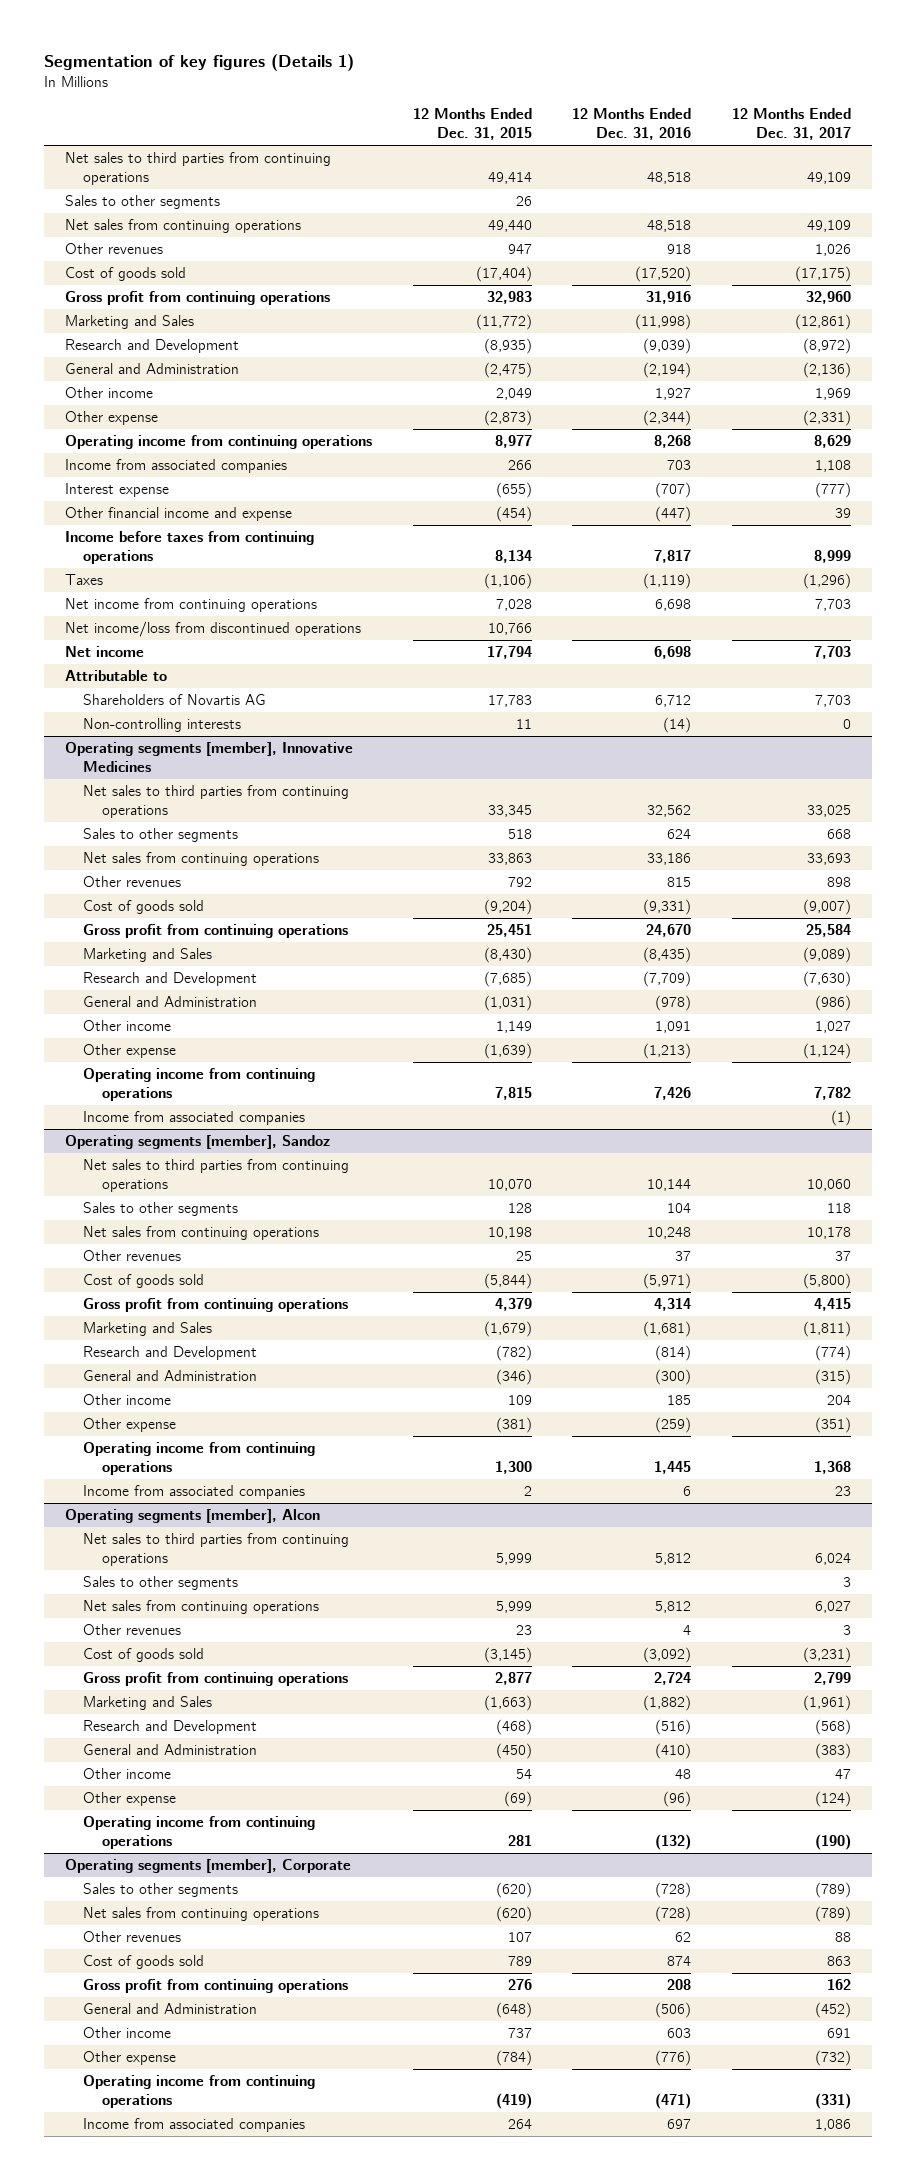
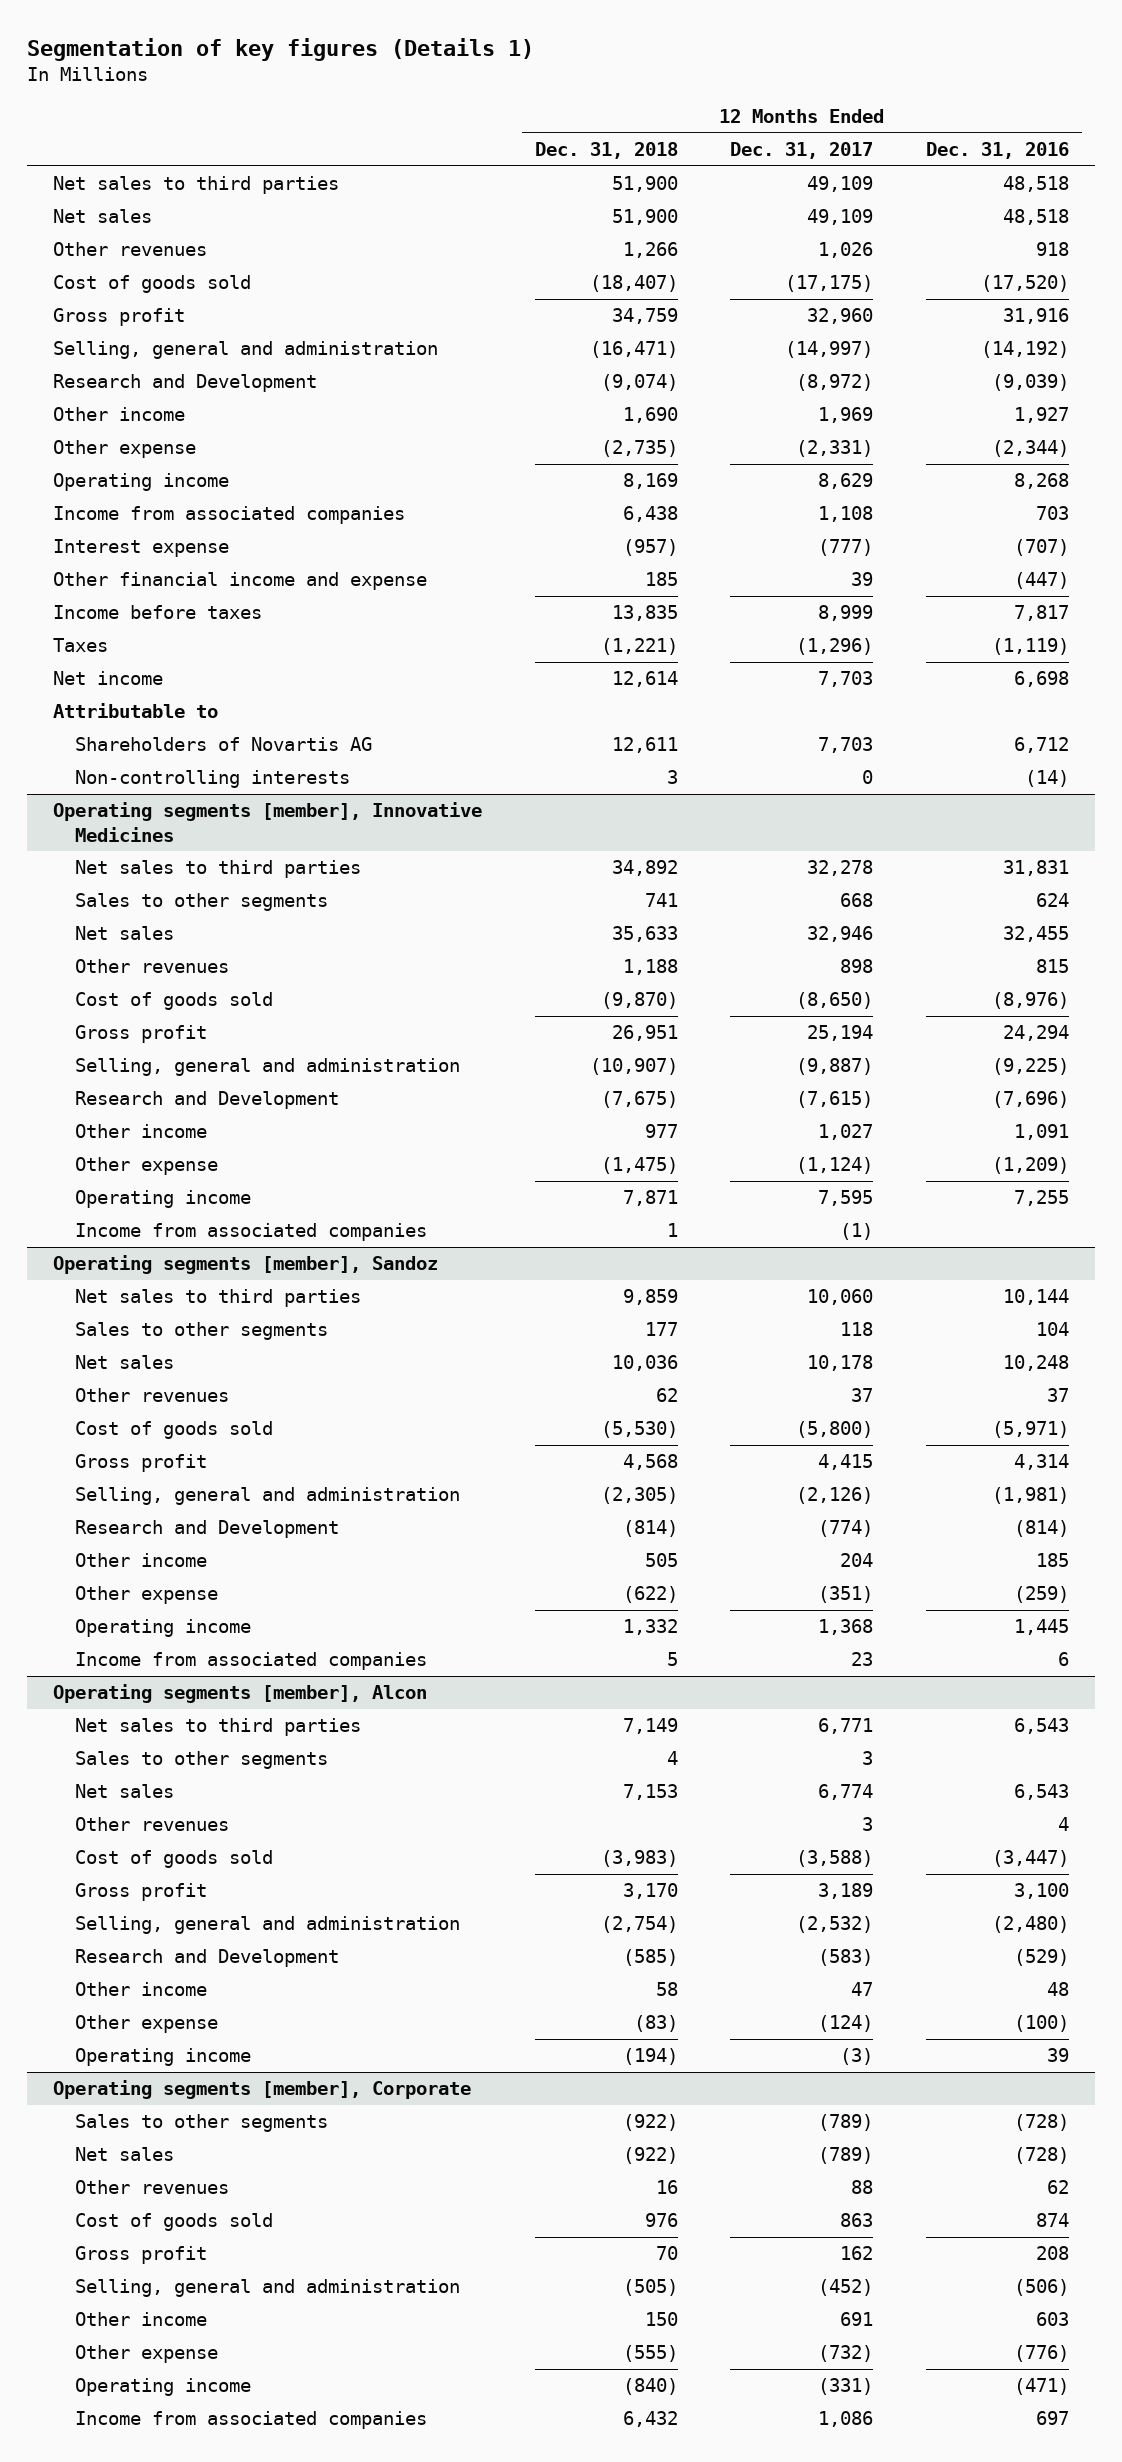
- | 12 Months Ended Dec. 31, 2015 | 12 Months Ended Dec. 31, 2016 | 12 Months Ended Dec. 31, 2017
+ | 12 Months Ended Dec. 31, 2018 | 12 Months Ended Dec. 31, 2017 | 12 Months Ended Dec. 31, 2016
- Net sales to third parties from continuing operations | 49,414 | 48,518 | 49,109
- Sales to other segments | 26 | |
- Net sales from continuing operations | 49,440 | 48,518 | 49,109
+ Net sales to third parties | 51,900 | 49,109 | 48,518
+ Net sales | 51,900 | 49,109 | 48,518
- Gross profit from continuing operations | 32,983 | 31,916 | 32,960
- Marketing and Sales | (11,772) | (11,998) | (12,861)
+ Gross profit | 34,759 | 32,960 | 31,916
+ Selling, general and administration | (16,471) | (14,997) | (14,192)
- General and Administration | (2,475) | (2,194) | (2,136)
- Operating income from continuing operations | 8,977 | 8,268 | 8,629
+ Operating income | 8,169 | 8,629 | 8,268
- Income before taxes from continuing operations | 8,134 | 7,817 | 8,999
+ Income before taxes | 13,835 | 8,999 | 7,817
- Net income from continuing operations | 7,028 | 6,698 | 7,703
- Net income/loss from discontinued operations | 10,766 | |
@ Operating segments [member], Innovative Medicines
- Net sales to third parties from continuing operations | 33,345 | 32,562 | 33,025
+ Net sales to third parties | 34,892 | 32,278 | 31,831
- Net sales from continuing operations | 33,863 | 33,186 | 33,693
+ Net sales | 35,633 | 32,946 | 32,455
- Cost of goods sold | (9,204) | (9,331) | (9,007)
- Gross profit from continuing operations | 25,451 | 24,670 | 25,584
- Marketing and Sales | (8,430) | (8,435) | (9,089)
- Research and Development | (7,685) | (7,709) | (7,630)
- General and Administration | (1,031) | (978) | (986)
+ Cost of goods sold | (9,870) | (8,650) | (8,976)
+ Gross profit | 26,951 | 25,194 | 24,294
+ Selling, general and administration | (10,907) | (9,887) | (9,225)
+ Research and Development | (7,675) | (7,615) | (7,696)
- Other expense | (1,639) | (1,213) | (1,124)
- Operating income from continuing operations | 7,815 | 7,426 | 7,782
+ Other expense | (1,475) | (1,124) | (1,209)
+ Operating income | 7,871 | 7,595 | 7,255
@ Operating segments [member], Sandoz
- Net sales to third parties from continuing operations | 10,070 | 10,144 | 10,060
+ Net sales to third parties | 9,859 | 10,060 | 10,144
- Net sales from continuing operations | 10,198 | 10,248 | 10,178
+ Net sales | 10,036 | 10,178 | 10,248
- Gross profit from continuing operations | 4,379 | 4,314 | 4,415
- Marketing and Sales | (1,679) | (1,681) | (1,811)
+ Gross profit | 4,568 | 4,415 | 4,314
+ Selling, general and administration | (2,305) | (2,126) | (1,981)
- General and Administration | (346) | (300) | (315)
- Operating income from continuing operations | 1,300 | 1,445 | 1,368
+ Operating income | 1,332 | 1,368 | 1,445
@ Operating segments [member], Alcon
- Net sales to third parties from continuing operations | 5,999 | 5,812 | 6,024
+ Net sales to third parties | 7,149 | 6,771 | 6,543
- Net sales from continuing operations | 5,999 | 5,812 | 6,027
+ Net sales | 7,153 | 6,774 | 6,543
- Cost of goods sold | (3,145) | (3,092) | (3,231)
- Gross profit from continuing operations | 2,877 | 2,724 | 2,799
- Marketing and Sales | (1,663) | (1,882) | (1,961)
- Research and Development | (468) | (516) | (568)
- General and Administration | (450) | (410) | (383)
+ Cost of goods sold | (3,983) | (3,588) | (3,447)
+ Gross profit | 3,170 | 3,189 | 3,100
+ Selling, general and administration | (2,754) | (2,532) | (2,480)
+ Research and Development | (585) | (583) | (529)
- Other expense | (69) | (96) | (124)
- Operating income from continuing operations | 281 | (132) | (190)
+ Other expense | (83) | (124) | (100)
+ Operating income | (194) | (3) | 39
@ Operating segments [member], Corporate
- Net sales from continuing operations | (620) | (728) | (789)
+ Net sales | (922) | (789) | (728)
- Gross profit from continuing operations | 276 | 208 | 162
- General and Administration | (648) | (506) | (452)
+ Gross profit | 70 | 162 | 208
+ Selling, general and administration | (505) | (452) | (506)
- Operating income from continuing operations | (419) | (471) | (331)
+ Operating income | (840) | (331) | (471)

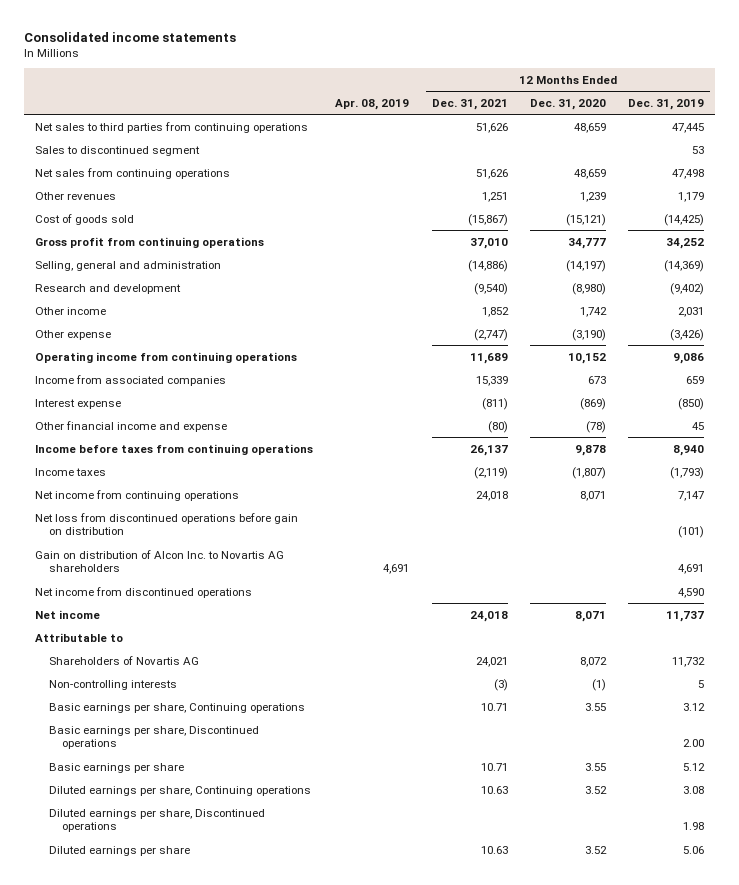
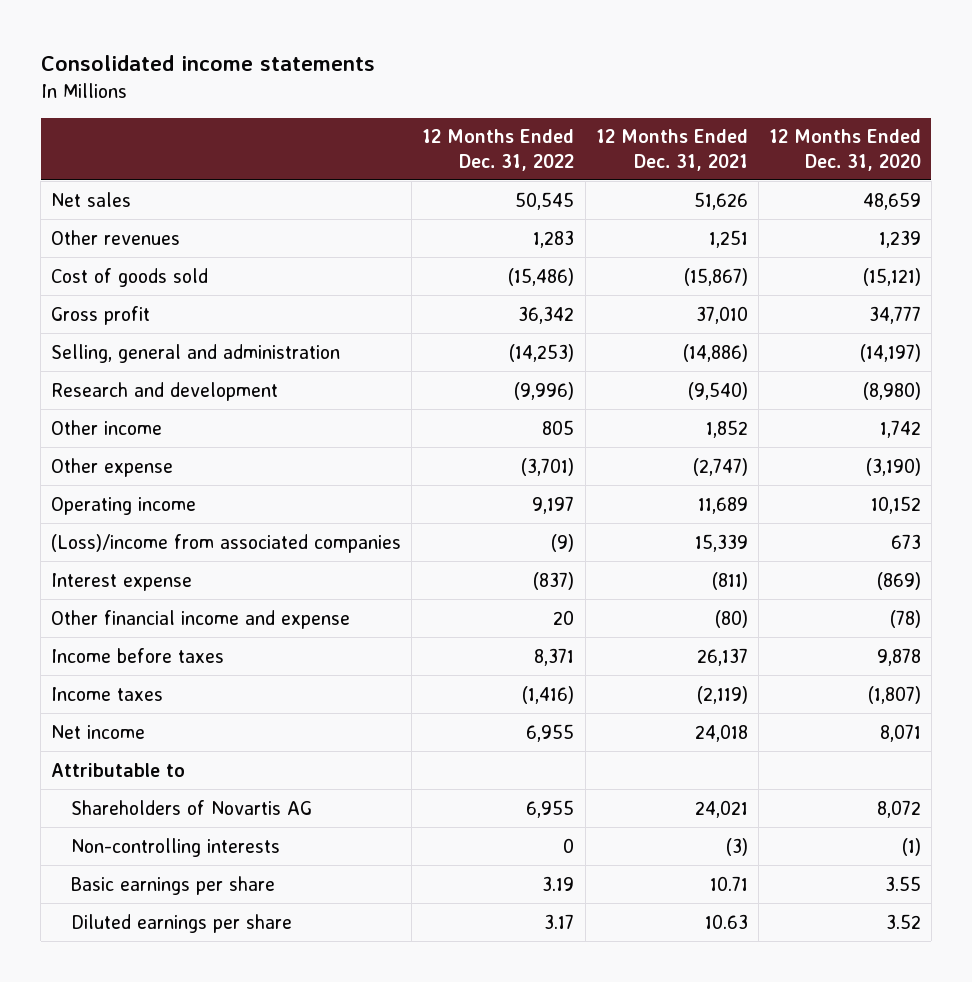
- | Apr. 08, 2019 | 12 Months Ended Dec. 31, 2021 | 12 Months Ended Dec. 31, 2020 | 12 Months Ended Dec. 31, 2019
+ | 12 Months Ended Dec. 31, 2022 | 12 Months Ended Dec. 31, 2021 | 12 Months Ended Dec. 31, 2020
- Net sales to third parties from continuing operations | | 51,626 | 48,659 | 47,445
- Sales to discontinued segment | | | | 53
- Net sales from continuing operations | | 51,626 | 48,659 | 47,498
+ Net sales | 50,545 | 51,626 | 48,659
- Gross profit from continuing operations | | 37,010 | 34,777 | 34,252
+ Gross profit | 36,342 | 37,010 | 34,777
- Operating income from continuing operations | | 11,689 | 10,152 | 9,086
- Income from associated companies | | 15,339 | 673 | 659
+ Operating income | 9,197 | 11,689 | 10,152
+ (Loss)/income from associated companies | (9) | 15,339 | 673
- Income before taxes from continuing operations | | 26,137 | 9,878 | 8,940
+ Income before taxes | 8,371 | 26,137 | 9,878
- Net income from continuing operations | | 24,018 | 8,071 | 7,147
- Net loss from discontinued operations before gain on distribution | | | | (101)
- Gain on distribution of Alcon Inc. to Novartis AG shareholders | 4,691 | | | 4,691
- Net income from discontinued operations | | | | 4,590
- Basic earnings per share, Continuing operations | | 10.71 | 3.55 | 3.12
- Basic earnings per share, Discontinued operations | | | | 2.00
- Diluted earnings per share, Continuing operations | | 10.63 | 3.52 | 3.08
- Diluted earnings per share, Discontinued operations | | | | 1.98

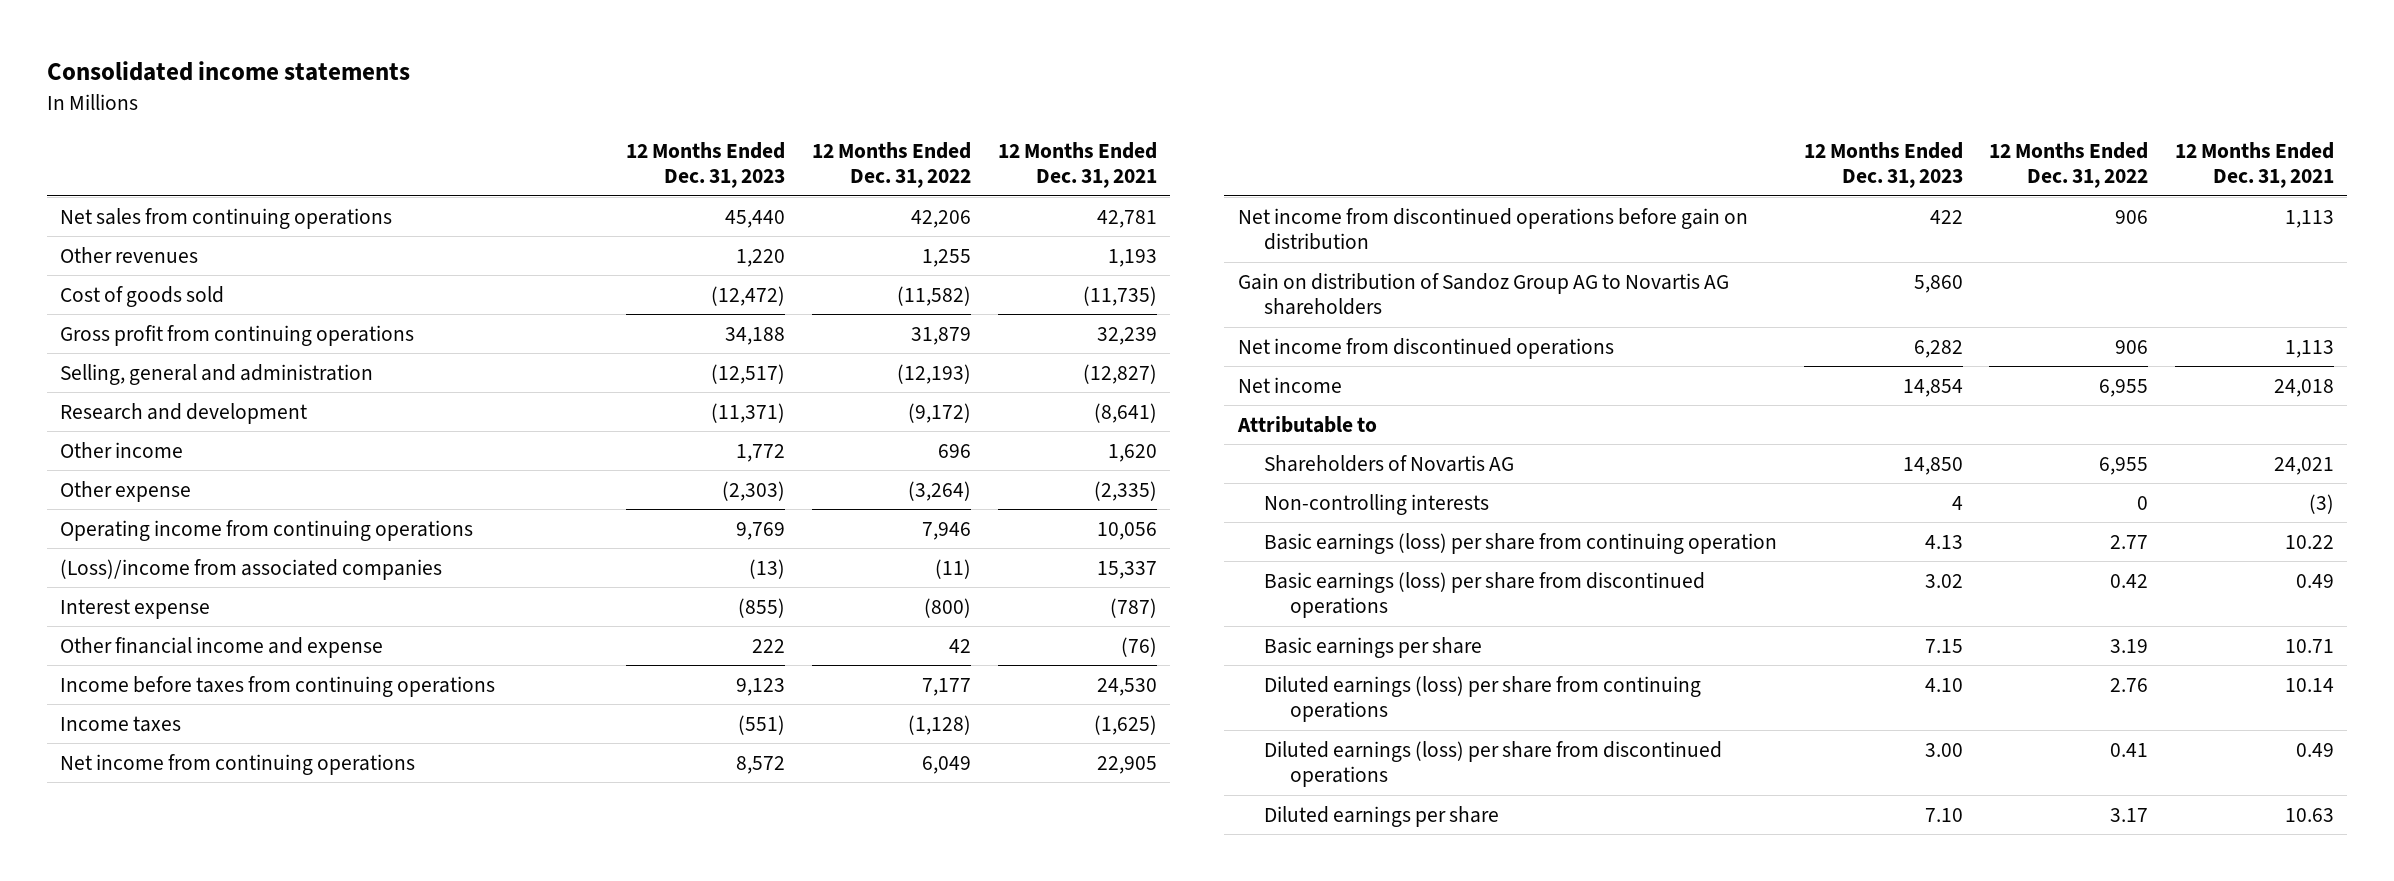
- | 12 Months Ended Dec. 31, 2022 | 12 Months Ended Dec. 31, 2021 | 12 Months Ended Dec. 31, 2020
+ | 12 Months Ended Dec. 31, 2023 | 12 Months Ended Dec. 31, 2022 | 12 Months Ended Dec. 31, 2021
- Net sales | 50,545 | 51,626 | 48,659
- Other revenues | 1,283 | 1,251 | 1,239
- Cost of goods sold | (15,486) | (15,867) | (15,121)
- Gross profit | 36,342 | 37,010 | 34,777
- Selling, general and administration | (14,253) | (14,886) | (14,197)
- Research and development | (9,996) | (9,540) | (8,980)
- Other income | 805 | 1,852 | 1,742
- Other expense | (3,701) | (2,747) | (3,190)
- Operating income | 9,197 | 11,689 | 10,152
- (Loss)/income from associated companies | (9) | 15,339 | 673
- Interest expense | (837) | (811) | (869)
- Other financial income and expense | 20 | (80) | (78)
- Income before taxes | 8,371 | 26,137 | 9,878
- Income taxes | (1,416) | (2,119) | (1,807)
+ Net sales from continuing operations | 45,440 | 42,206 | 42,781
+ Other revenues | 1,220 | 1,255 | 1,193
+ Cost of goods sold | (12,472) | (11,582) | (11,735)
+ Gross profit from continuing operations | 34,188 | 31,879 | 32,239
+ Selling, general and administration | (12,517) | (12,193) | (12,827)
+ Research and development | (11,371) | (9,172) | (8,641)
+ Other income | 1,772 | 696 | 1,620
+ Other expense | (2,303) | (3,264) | (2,335)
+ Operating income from continuing operations | 9,769 | 7,946 | 10,056
+ (Loss)/income from associated companies | (13) | (11) | 15,337
+ Interest expense | (855) | (800) | (787)
+ Other financial income and expense | 222 | 42 | (76)
+ Income before taxes from continuing operations | 9,123 | 7,177 | 24,530
+ Income taxes | (551) | (1,128) | (1,625)
+ Net income from continuing operations | 8,572 | 6,049 | 22,905
+ Net income from discontinued operations before gain on distribution | 422 | 906 | 1,113
+ Gain on distribution of Sandoz Group AG to Novartis AG shareholders | 5,860 | |
+ Net income from discontinued operations | 6,282 | 906 | 1,113
+ Basic earnings (loss) per share from continuing operation | 4.13 | 2.77 | 10.22
+ Basic earnings (loss) per share from discontinued operations | 3.02 | 0.42 | 0.49
+ Diluted earnings (loss) per share from continuing operations | 4.10 | 2.76 | 10.14
+ Diluted earnings (loss) per share from discontinued operations | 3.00 | 0.41 | 0.49

